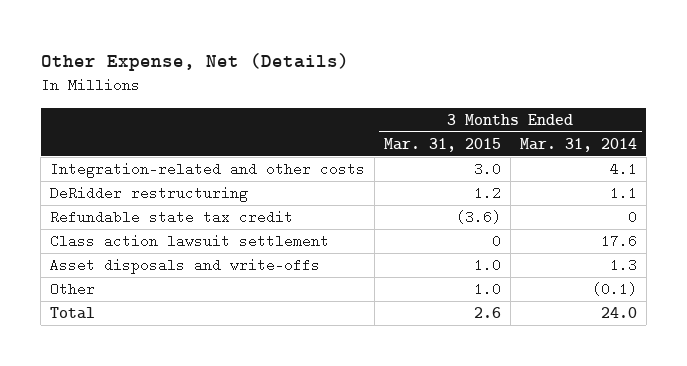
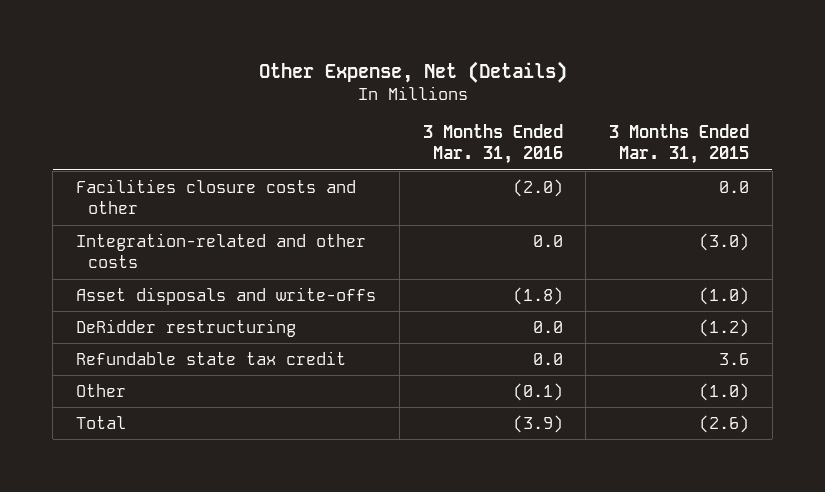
- | 3 Months Ended Mar. 31, 2015 | 3 Months Ended Mar. 31, 2014
+ | 3 Months Ended Mar. 31, 2016 | 3 Months Ended Mar. 31, 2015
- Integration-related and other costs | 3.0 | 4.1
- DeRidder restructuring | 1.2 | 1.1
- Refundable state tax credit | (3.6) | 0
- Class action lawsuit settlement | 0 | 17.6
- Asset disposals and write-offs | 1.0 | 1.3
- Other | 1.0 | (0.1)
- Total | 2.6 | 24.0
+ Facilities closure costs and other | (2.0) | 0.0
+ Integration-related and other costs | 0.0 | (3.0)
+ Asset disposals and write-offs | (1.8) | (1.0)
+ DeRidder restructuring | 0.0 | (1.2)
+ Refundable state tax credit | 0.0 | 3.6
+ Other | (0.1) | (1.0)
+ Total | (3.9) | (2.6)

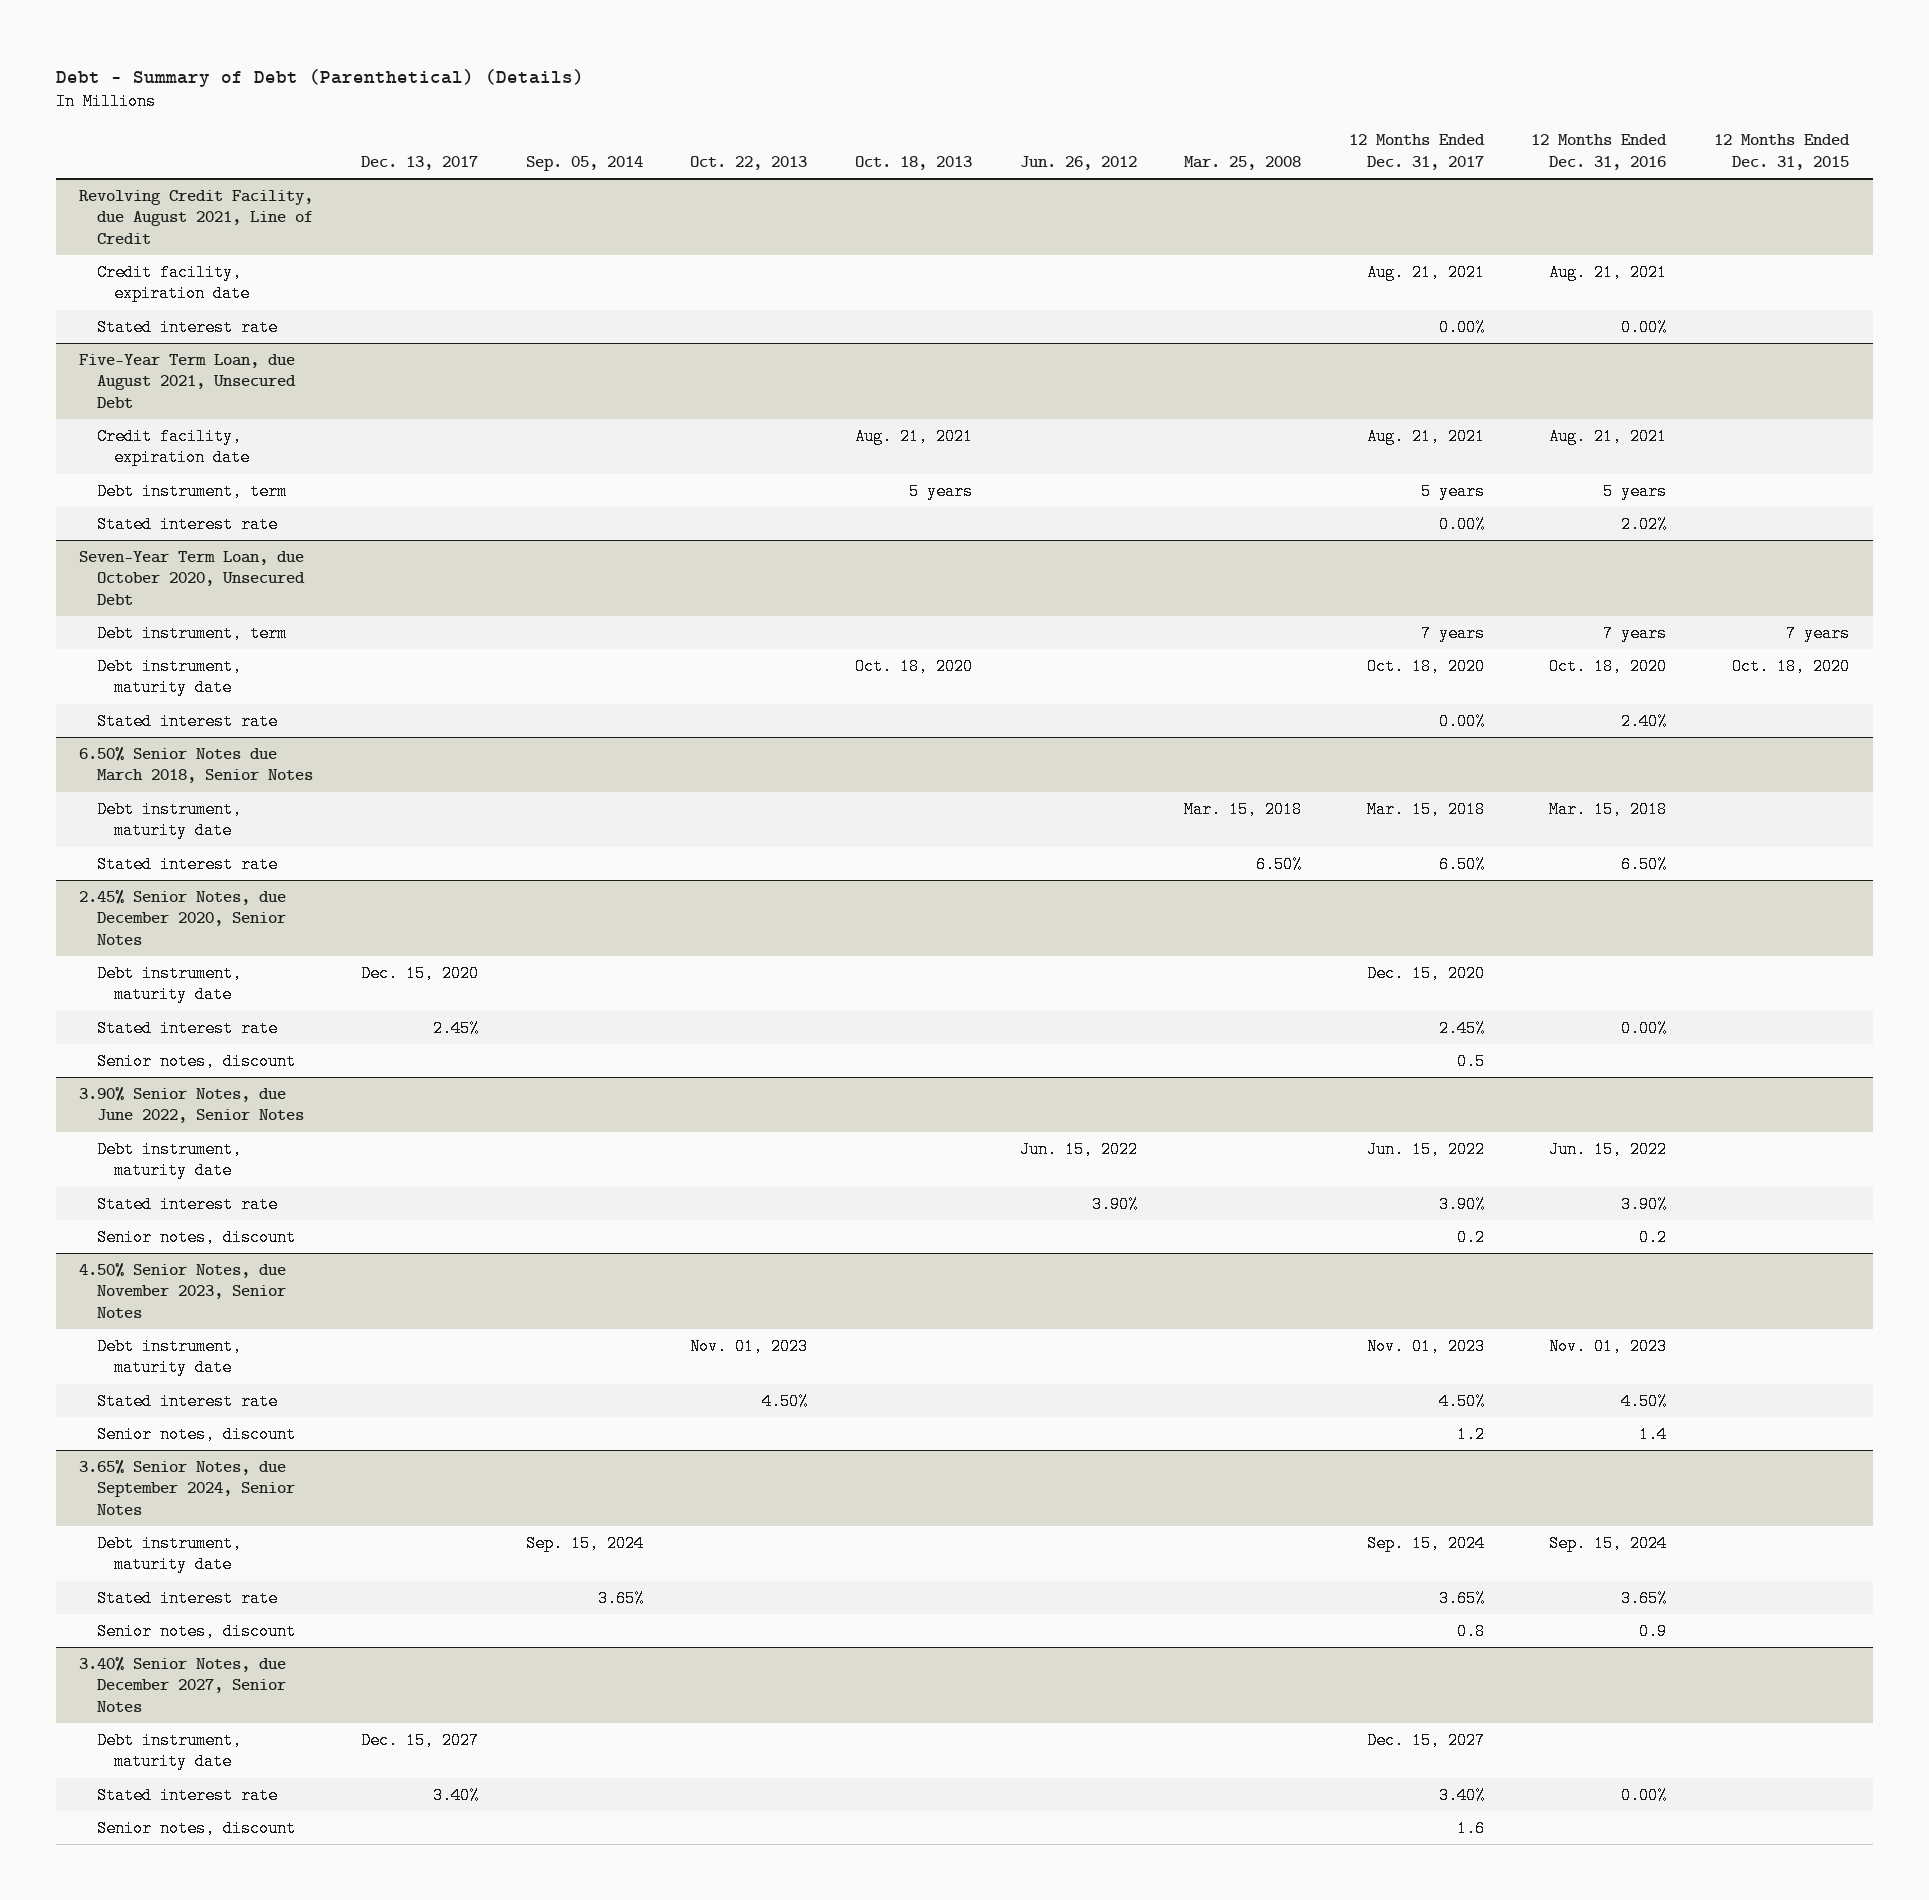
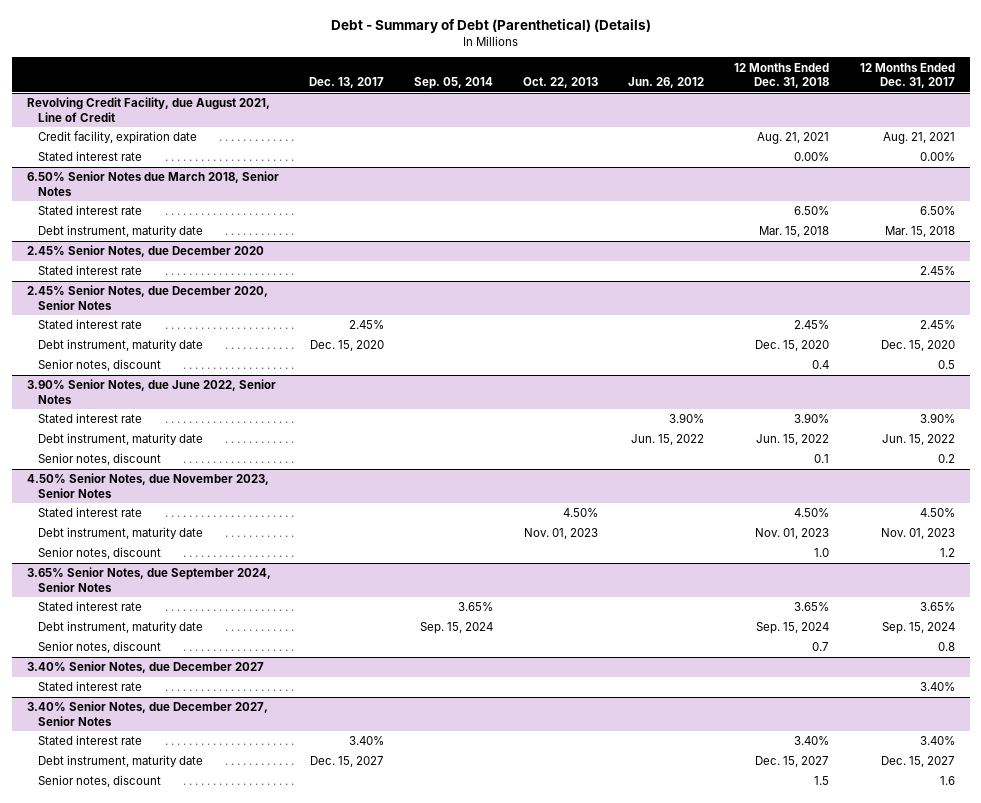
- | Dec. 13, 2017 | Sep. 05, 2014 | Oct. 22, 2013 | Oct. 18, 2013 | Jun. 26, 2012 | Mar. 25, 2008 | 12 Months Ended Dec. 31, 2017 | 12 Months Ended Dec. 31, 2016 | 12 Months Ended Dec. 31, 2015
+ | Dec. 13, 2017 | Sep. 05, 2014 | Oct. 22, 2013 | Jun. 26, 2012 | 12 Months Ended Dec. 31, 2018 | 12 Months Ended Dec. 31, 2017
- Five-Year Term Loan, due August 2021, Unsecured Debt
- Credit facility, expiration date | | | | Aug. 21, 2021 | | | Aug. 21, 2021 | Aug. 21, 2021 |
- Debt instrument, term | | | | 5 years | | | 5 years | 5 years |
- Stated interest rate | | | | | | | 0.00% | 2.02% |
- Seven-Year Term Loan, due October 2020, Unsecured Debt
- Debt instrument, term | | | | | | | 7 years | 7 years | 7 years
- Debt instrument, maturity date | | | | Oct. 18, 2020 | | | Oct. 18, 2020 | Oct. 18, 2020 | Oct. 18, 2020
- Stated interest rate | | | | | | | 0.00% | 2.40% |
@ 6.50% Senior Notes due March 2018, Senior Notes
moved down: Debt instrument, maturity date | | | | | Mar. 15, 2018 | Mar. 15, 2018
+ 2.45% Senior Notes, due December 2020
+ Stated interest rate | | | | | | 2.45%
@ 2.45% Senior Notes, due December 2020, Senior Notes
moved down: Debt instrument, maturity date | Dec. 15, 2020 | | | | Dec. 15, 2020 | Dec. 15, 2020
@ 3.90% Senior Notes, due June 2022, Senior Notes
moved down: Debt instrument, maturity date | | | | Jun. 15, 2022 | Jun. 15, 2022 | Jun. 15, 2022
@ 4.50% Senior Notes, due November 2023, Senior Notes
moved down: Debt instrument, maturity date | | | Nov. 01, 2023 | | Nov. 01, 2023 | Nov. 01, 2023
@ 3.65% Senior Notes, due September 2024, Senior Notes
moved down: Debt instrument, maturity date | | Sep. 15, 2024 | | | Sep. 15, 2024 | Sep. 15, 2024
+ 3.40% Senior Notes, due December 2027
+ Stated interest rate | | | | | | 3.40%
@ 3.40% Senior Notes, due December 2027, Senior Notes
moved down: Debt instrument, maturity date | Dec. 15, 2027 | | | | Dec. 15, 2027 | Dec. 15, 2027

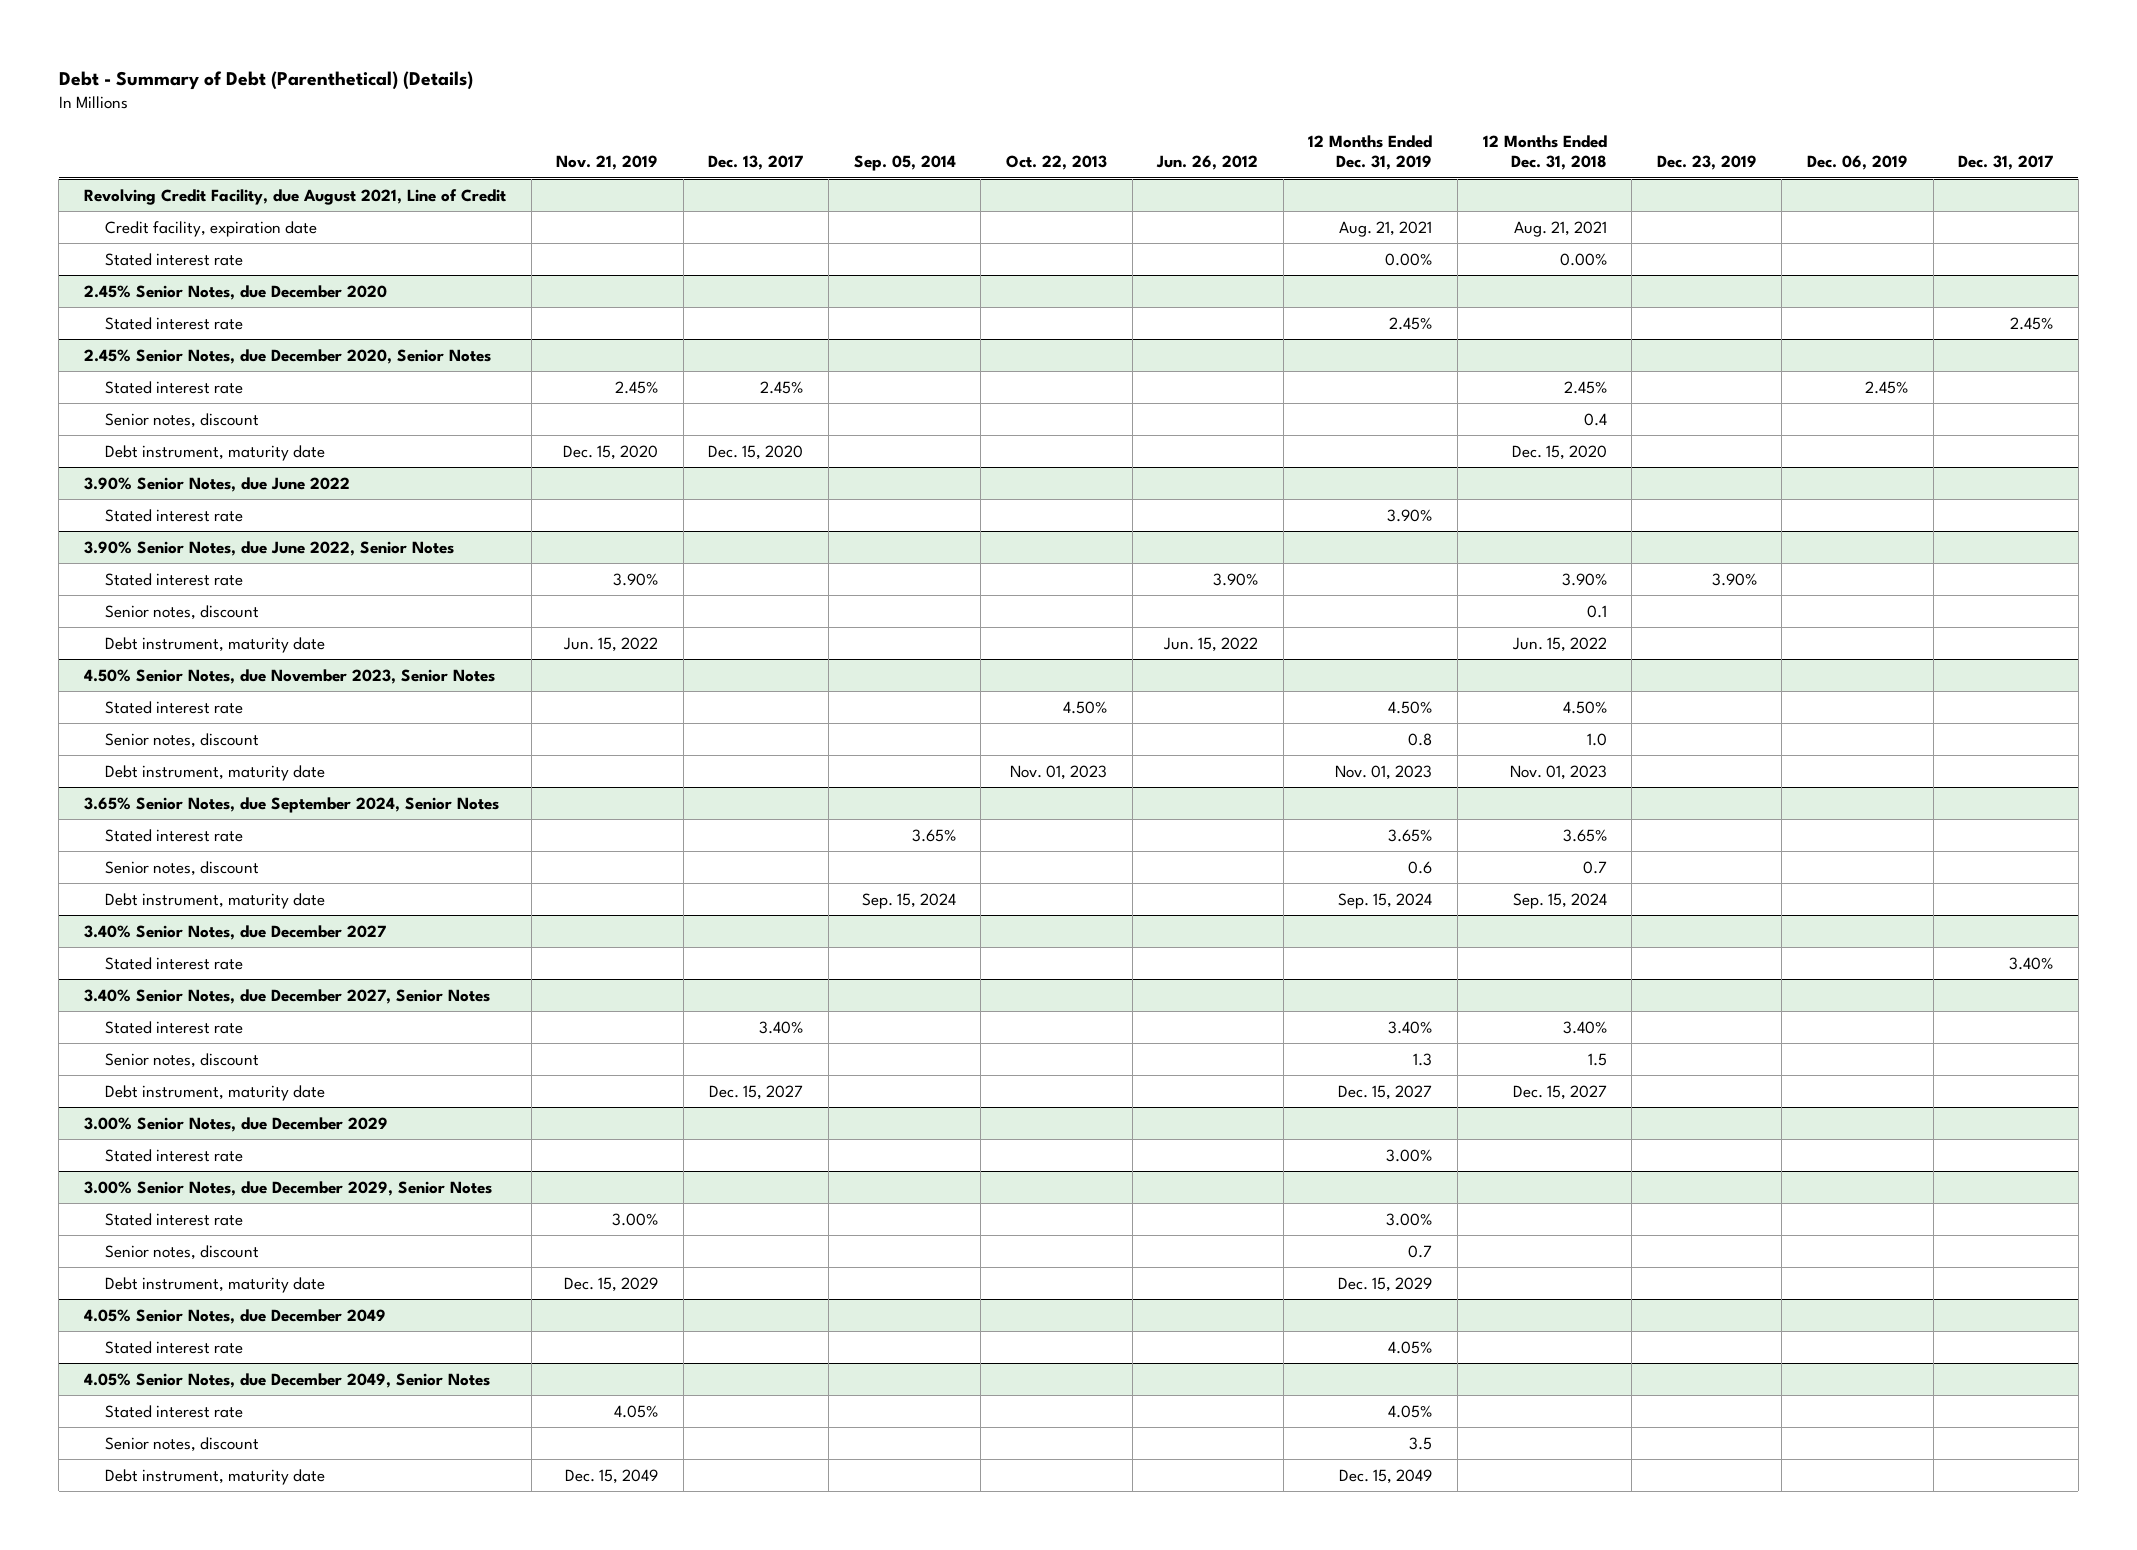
- | Dec. 13, 2017 | Sep. 05, 2014 | Oct. 22, 2013 | Jun. 26, 2012 | 12 Months Ended Dec. 31, 2018 | 12 Months Ended Dec. 31, 2017
+ | Nov. 21, 2019 | Dec. 13, 2017 | Sep. 05, 2014 | Oct. 22, 2013 | Jun. 26, 2012 | 12 Months Ended Dec. 31, 2019 | 12 Months Ended Dec. 31, 2018 | Dec. 23, 2019 | Dec. 06, 2019 | Dec. 31, 2017
- 6.50% Senior Notes due March 2018, Senior Notes
- Stated interest rate | | | | | 6.50% | 6.50%
- Debt instrument, maturity date | | | | | Mar. 15, 2018 | Mar. 15, 2018
@ 2.45% Senior Notes, due December 2020, Senior Notes
moved down: Debt instrument, maturity date | Dec. 15, 2020 | Dec. 15, 2020 | | | | | Dec. 15, 2020 | | |
+ 3.90% Senior Notes, due June 2022
+ Stated interest rate | | | | | | 3.90% | | | |
@ 3.90% Senior Notes, due June 2022, Senior Notes
moved down: Debt instrument, maturity date | Jun. 15, 2022 | | | | Jun. 15, 2022 | | Jun. 15, 2022 | | |
@ 4.50% Senior Notes, due November 2023, Senior Notes
moved down: Debt instrument, maturity date | | | | Nov. 01, 2023 | | Nov. 01, 2023 | Nov. 01, 2023 | | |
@ 3.65% Senior Notes, due September 2024, Senior Notes
moved down: Debt instrument, maturity date | | | Sep. 15, 2024 | | | Sep. 15, 2024 | Sep. 15, 2024 | | |
@ 3.40% Senior Notes, due December 2027, Senior Notes
moved down: Debt instrument, maturity date | | Dec. 15, 2027 | | | | Dec. 15, 2027 | Dec. 15, 2027 | | |
+ 3.00% Senior Notes, due December 2029
+ Stated interest rate | | | | | | 3.00% | | | |
+ 3.00% Senior Notes, due December 2029, Senior Notes
+ Stated interest rate | 3.00% | | | | | 3.00% | | | |
+ Senior notes, discount | | | | | | 0.7 | | | |
+ Debt instrument, maturity date | Dec. 15, 2029 | | | | | Dec. 15, 2029 | | | |
+ 4.05% Senior Notes, due December 2049
+ Stated interest rate | | | | | | 4.05% | | | |
+ 4.05% Senior Notes, due December 2049, Senior Notes
+ Stated interest rate | 4.05% | | | | | 4.05% | | | |
+ Senior notes, discount | | | | | | 3.5 | | | |
+ Debt instrument, maturity date | Dec. 15, 2049 | | | | | Dec. 15, 2049 | | | |

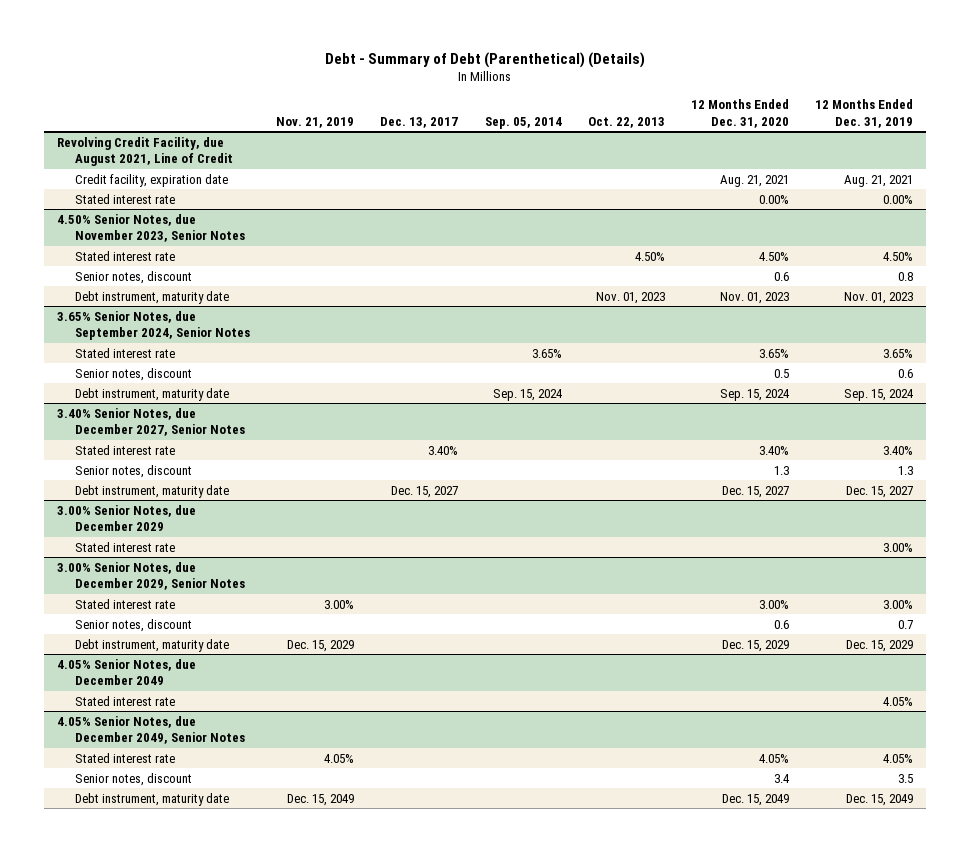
- | Nov. 21, 2019 | Dec. 13, 2017 | Sep. 05, 2014 | Oct. 22, 2013 | Jun. 26, 2012 | 12 Months Ended Dec. 31, 2019 | 12 Months Ended Dec. 31, 2018 | Dec. 23, 2019 | Dec. 06, 2019 | Dec. 31, 2017
+ | Nov. 21, 2019 | Dec. 13, 2017 | Sep. 05, 2014 | Oct. 22, 2013 | 12 Months Ended Dec. 31, 2020 | 12 Months Ended Dec. 31, 2019
- 2.45% Senior Notes, due December 2020
- Stated interest rate | | | | | | 2.45% | | | | 2.45%
- 2.45% Senior Notes, due December 2020, Senior Notes
- Stated interest rate | 2.45% | 2.45% | | | | | 2.45% | | 2.45% |
- Senior notes, discount | | | | | | | 0.4 | | |
- Debt instrument, maturity date | Dec. 15, 2020 | Dec. 15, 2020 | | | | | Dec. 15, 2020 | | |
- 3.90% Senior Notes, due June 2022
- Stated interest rate | | | | | | 3.90% | | | |
- 3.90% Senior Notes, due June 2022, Senior Notes
- Stated interest rate | 3.90% | | | | 3.90% | | 3.90% | 3.90% | |
- Senior notes, discount | | | | | | | 0.1 | | |
- Debt instrument, maturity date | Jun. 15, 2022 | | | | Jun. 15, 2022 | | Jun. 15, 2022 | | |
- 3.40% Senior Notes, due December 2027
- Stated interest rate | | | | | | | | | | 3.40%

